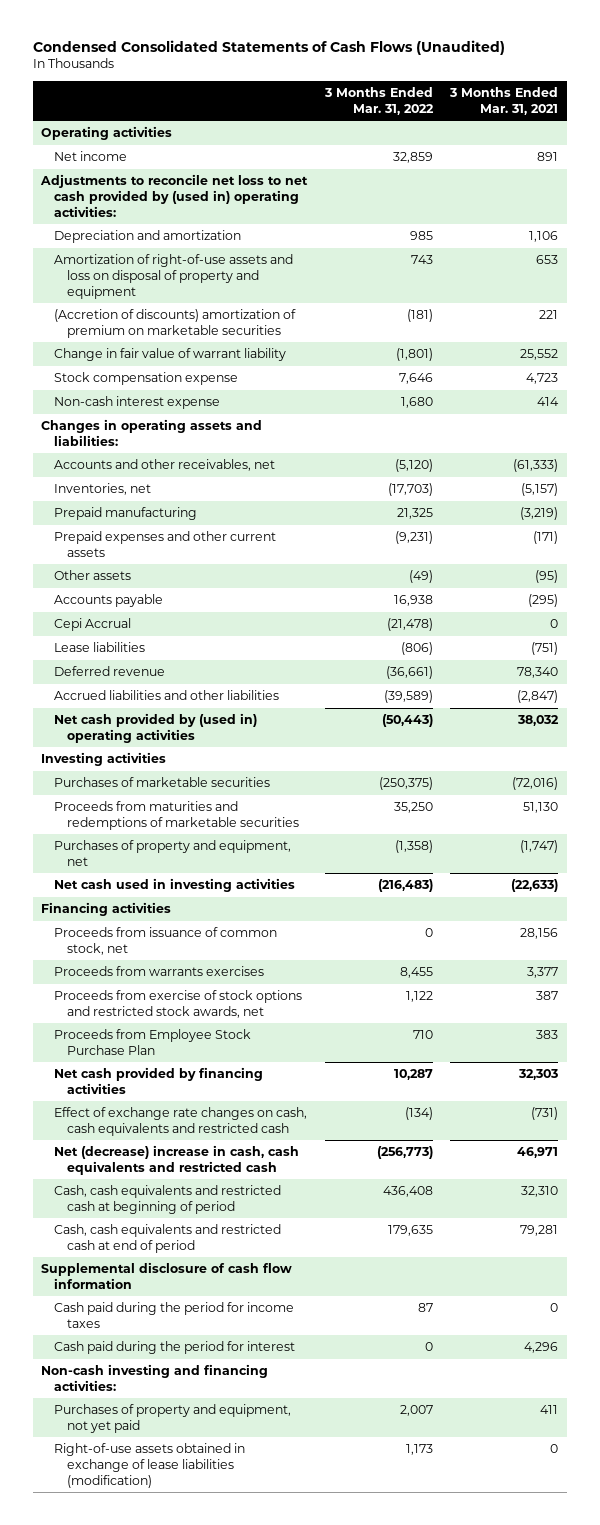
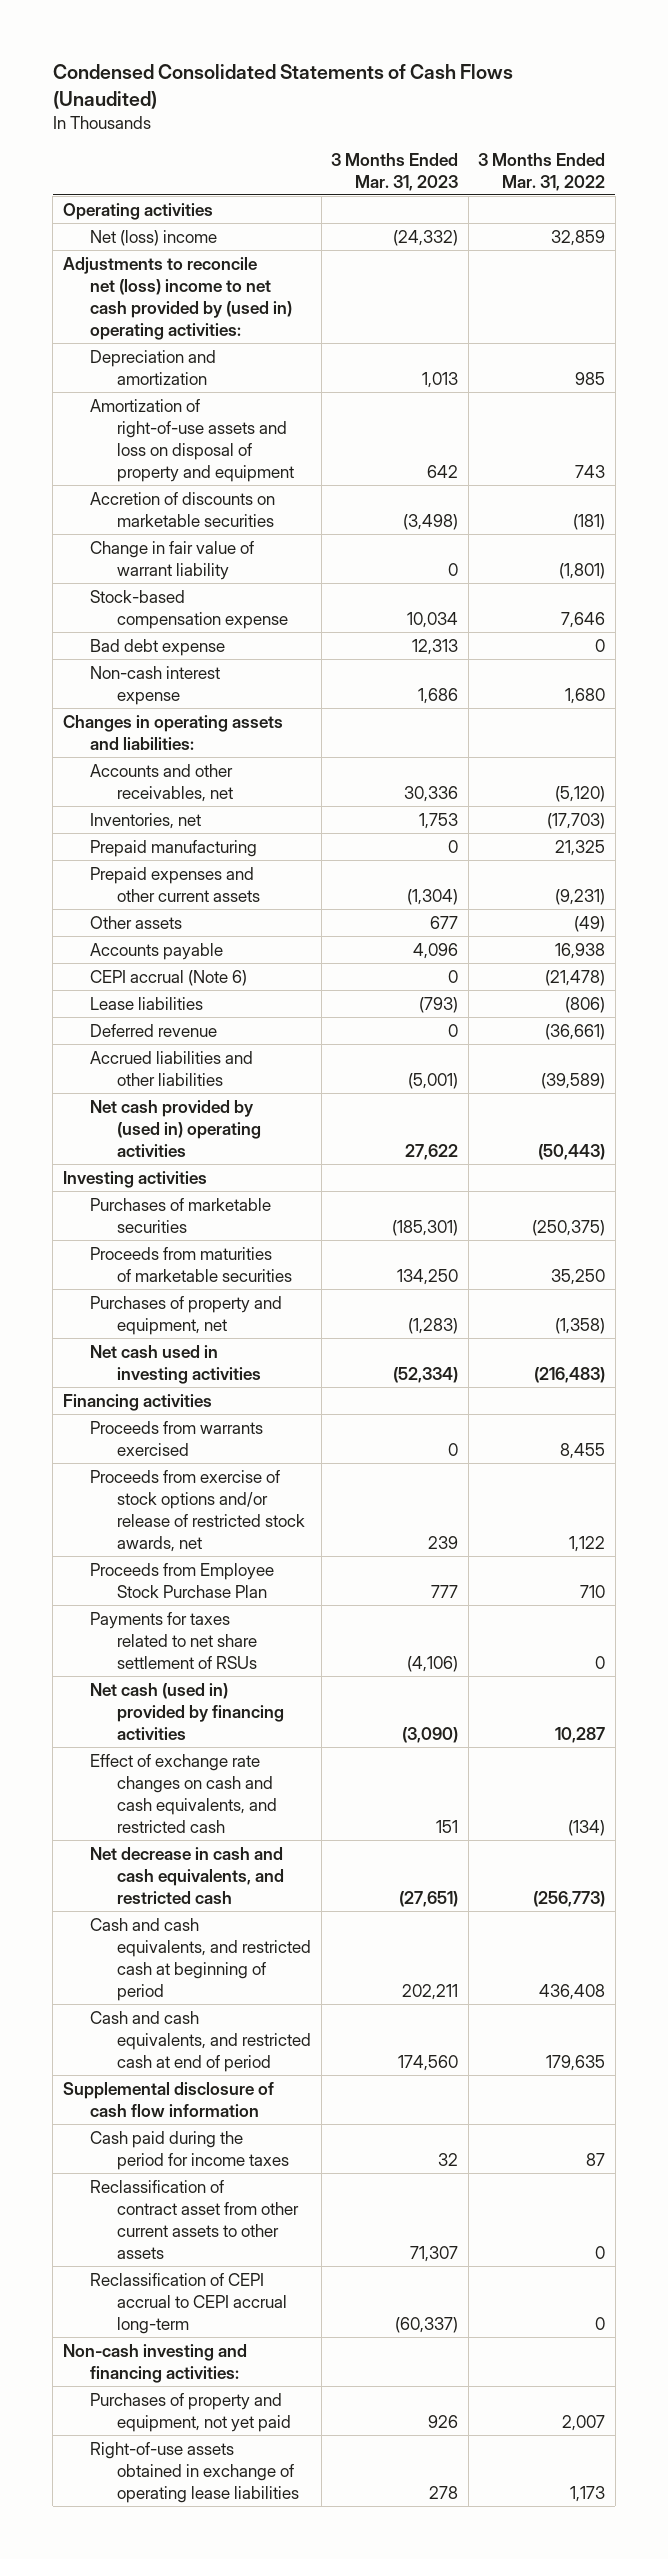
- | 3 Months Ended Mar. 31, 2022 | 3 Months Ended Mar. 31, 2021
+ | 3 Months Ended Mar. 31, 2023 | 3 Months Ended Mar. 31, 2022
- Net income | 32,859 | 891
- Adjustments to reconcile net loss to net cash provided by (used in) operating activities:
+ Net (loss) income | (24,332) | 32,859
+ Adjustments to reconcile net (loss) income to net cash provided by (used in) operating activities:
- (Accretion of discounts) amortization of premium on marketable securities | (181) | 221
+ Accretion of discounts on marketable securities | (3,498) | (181)
- Stock compensation expense | 7,646 | 4,723
+ Stock-based compensation expense | 10,034 | 7,646
+ Bad debt expense | 12,313 | 0
- Cepi Accrual | (21,478) | 0
+ CEPI accrual (Note 6) | 0 | (21,478)
- Proceeds from maturities and redemptions of marketable securities | 35,250 | 51,130
+ Proceeds from maturities of marketable securities | 134,250 | 35,250
- Proceeds from issuance of common stock, net | 0 | 28,156
- Proceeds from warrants exercises | 8,455 | 3,377
- Proceeds from exercise of stock options and restricted stock awards, net | 1,122 | 387
+ Proceeds from warrants exercised | 0 | 8,455
+ Proceeds from exercise of stock options and/or release of restricted stock awards, net | 239 | 1,122
- Net cash provided by financing activities | 10,287 | 32,303
- Effect of exchange rate changes on cash, cash equivalents and restricted cash | (134) | (731)
- Net (decrease) increase in cash, cash equivalents and restricted cash | (256,773) | 46,971
- Cash, cash equivalents and restricted cash at beginning of period | 436,408 | 32,310
- Cash, cash equivalents and restricted cash at end of period | 179,635 | 79,281
+ Payments for taxes related to net share settlement of RSUs | (4,106) | 0
+ Net cash (used in) provided by financing activities | (3,090) | 10,287
+ Effect of exchange rate changes on cash and cash equivalents, and restricted cash | 151 | (134)
+ Net decrease in cash and cash equivalents, and restricted cash | (27,651) | (256,773)
+ Cash and cash equivalents, and restricted cash at beginning of period | 202,211 | 436,408
+ Cash and cash equivalents, and restricted cash at end of period | 174,560 | 179,635
- Cash paid during the period for interest | 0 | 4,296
+ Reclassification of contract asset from other current assets to other assets | 71,307 | 0
+ Reclassification of CEPI accrual to CEPI accrual long-term | (60,337) | 0
- Right-of-use assets obtained in exchange of lease liabilities (modification) | 1,173 | 0
+ Right-of-use assets obtained in exchange of operating lease liabilities | 278 | 1,173

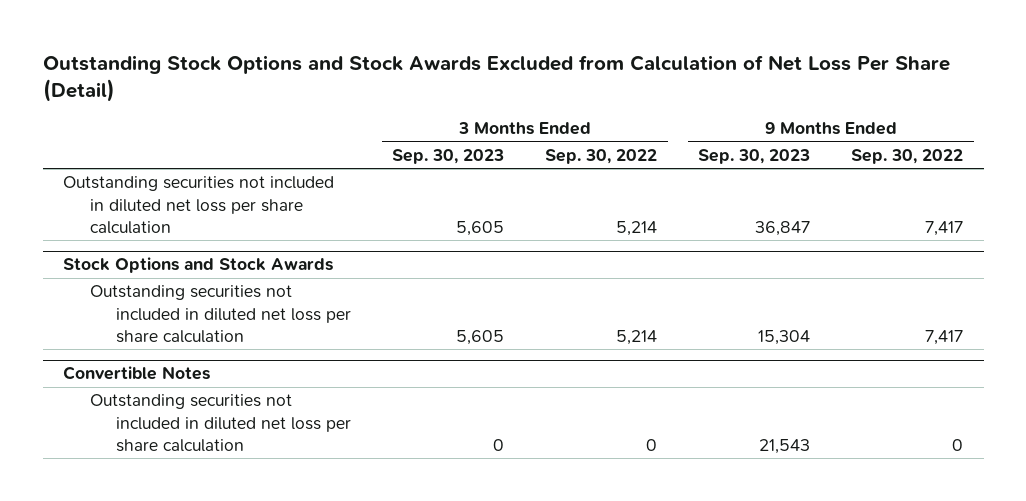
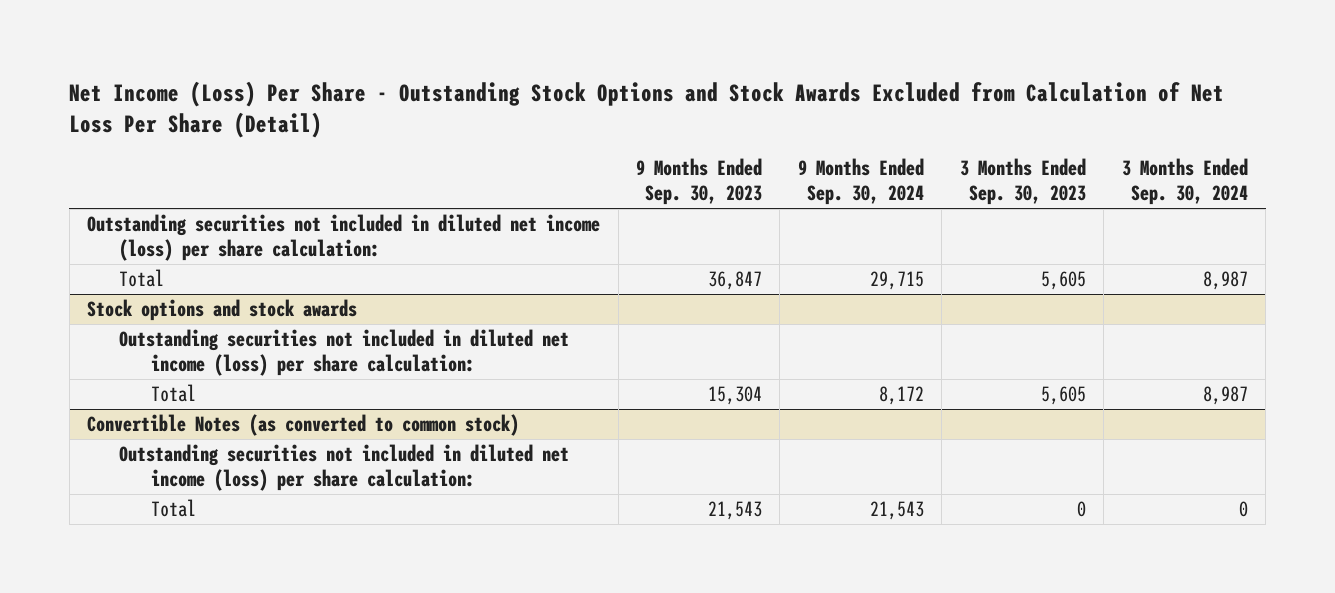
- Outstanding Stock Options and Stock Awards Excluded from Calculation of Net Loss Per Share (Detail)
+ Net Income (Loss) Per Share - Outstanding Stock Options and Stock Awards Excluded from Calculation of Net Loss Per Share (Detail)
- | 3 Months Ended Sep. 30, 2023 | 3 Months Ended Sep. 30, 2022 | 9 Months Ended Sep. 30, 2023 | 9 Months Ended Sep. 30, 2022
+ | 9 Months Ended Sep. 30, 2023 | 9 Months Ended Sep. 30, 2024 | 3 Months Ended Sep. 30, 2023 | 3 Months Ended Sep. 30, 2024
- Outstanding securities not included in diluted net loss per share calculation | 5,605 | 5,214 | 36,847 | 7,417
- Stock Options and Stock Awards
- Outstanding securities not included in diluted net loss per share calculation | 5,605 | 5,214 | 15,304 | 7,417
- Convertible Notes
- Outstanding securities not included in diluted net loss per share calculation | 0 | 0 | 21,543 | 0
+ Outstanding securities not included in diluted net income (loss) per share calculation:
+ Total | 36,847 | 29,715 | 5,605 | 8,987
+ Stock options and stock awards
+ Outstanding securities not included in diluted net income (loss) per share calculation:
+ Total | 15,304 | 8,172 | 5,605 | 8,987
+ Convertible Notes (as converted to common stock)
+ Outstanding securities not included in diluted net income (loss) per share calculation:
+ Total | 21,543 | 21,543 | 0 | 0

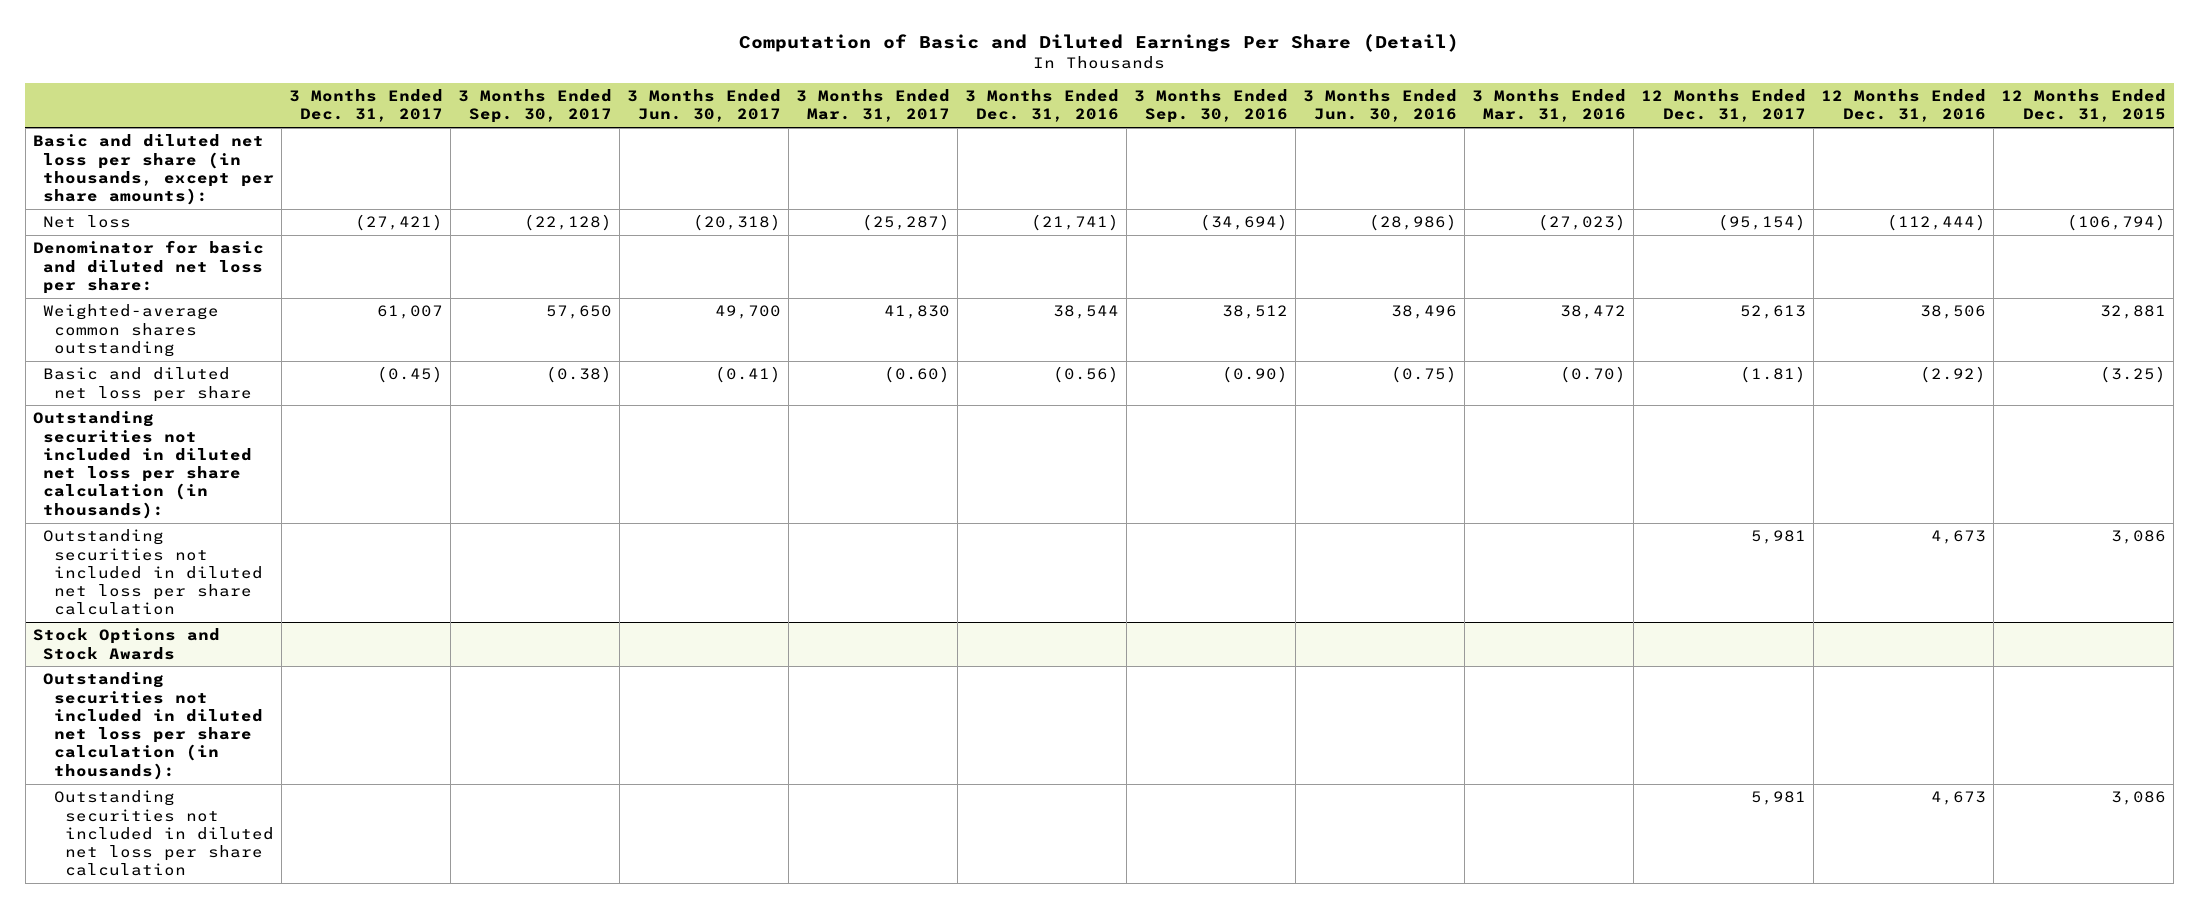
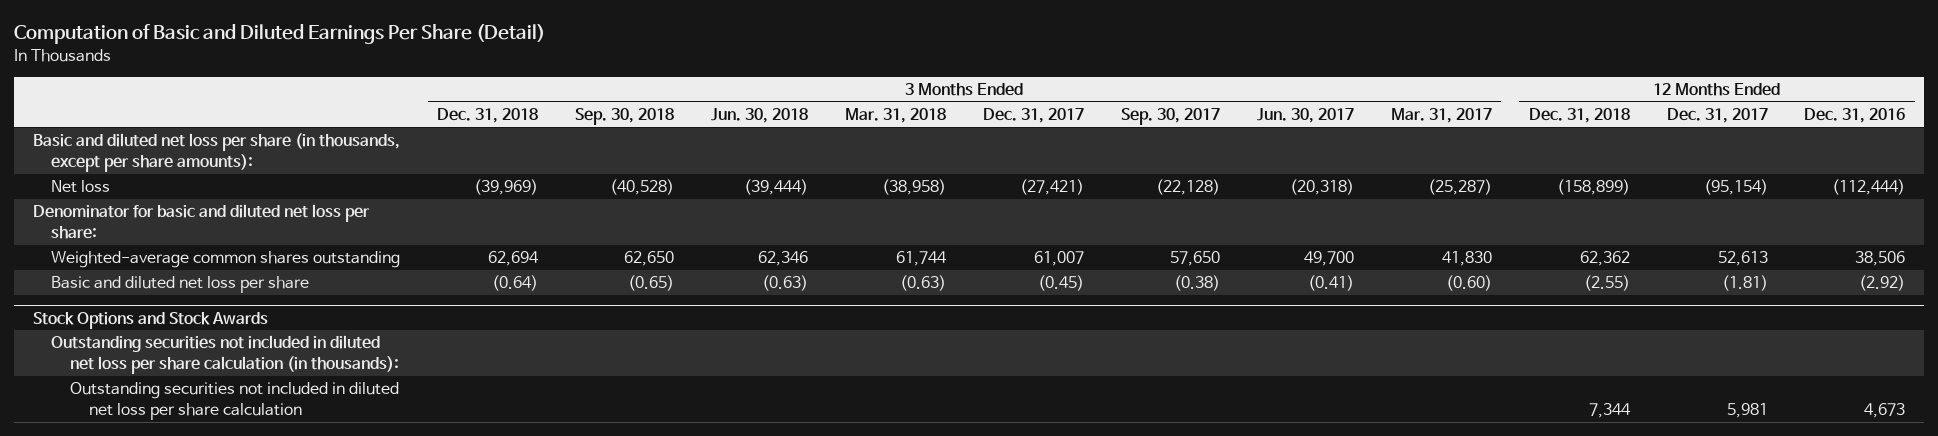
- | 3 Months Ended Dec. 31, 2017 | 3 Months Ended Sep. 30, 2017 | 3 Months Ended Jun. 30, 2017 | 3 Months Ended Mar. 31, 2017 | 3 Months Ended Dec. 31, 2016 | 3 Months Ended Sep. 30, 2016 | 3 Months Ended Jun. 30, 2016 | 3 Months Ended Mar. 31, 2016 | 12 Months Ended Dec. 31, 2017 | 12 Months Ended Dec. 31, 2016 | 12 Months Ended Dec. 31, 2015
+ | 3 Months Ended Dec. 31, 2018 | 3 Months Ended Sep. 30, 2018 | 3 Months Ended Jun. 30, 2018 | 3 Months Ended Mar. 31, 2018 | 3 Months Ended Dec. 31, 2017 | 3 Months Ended Sep. 30, 2017 | 3 Months Ended Jun. 30, 2017 | 3 Months Ended Mar. 31, 2017 | 12 Months Ended Dec. 31, 2018 | 12 Months Ended Dec. 31, 2017 | 12 Months Ended Dec. 31, 2016
- Outstanding securities not included in diluted net loss per share calculation (in thousands):
- Outstanding securities not included in diluted net loss per share calculation | | | | | | | | | 5,981 | 4,673 | 3,086

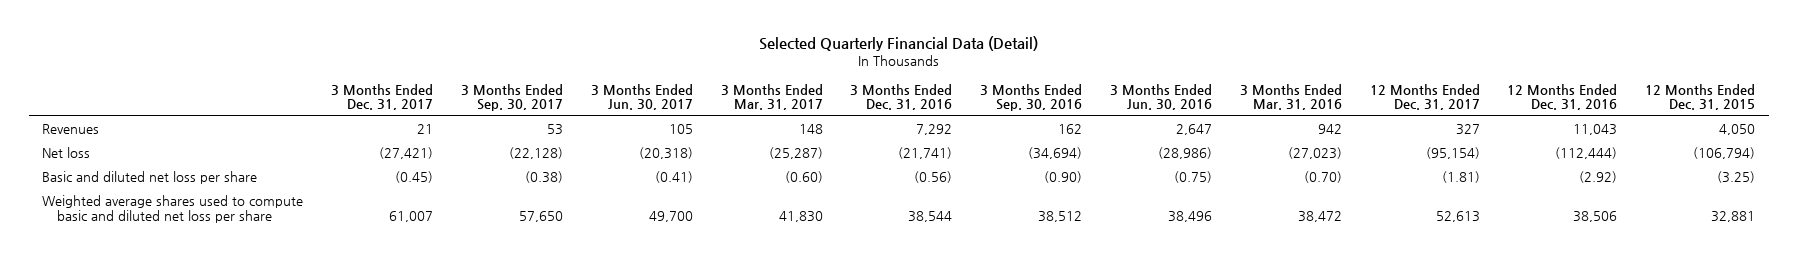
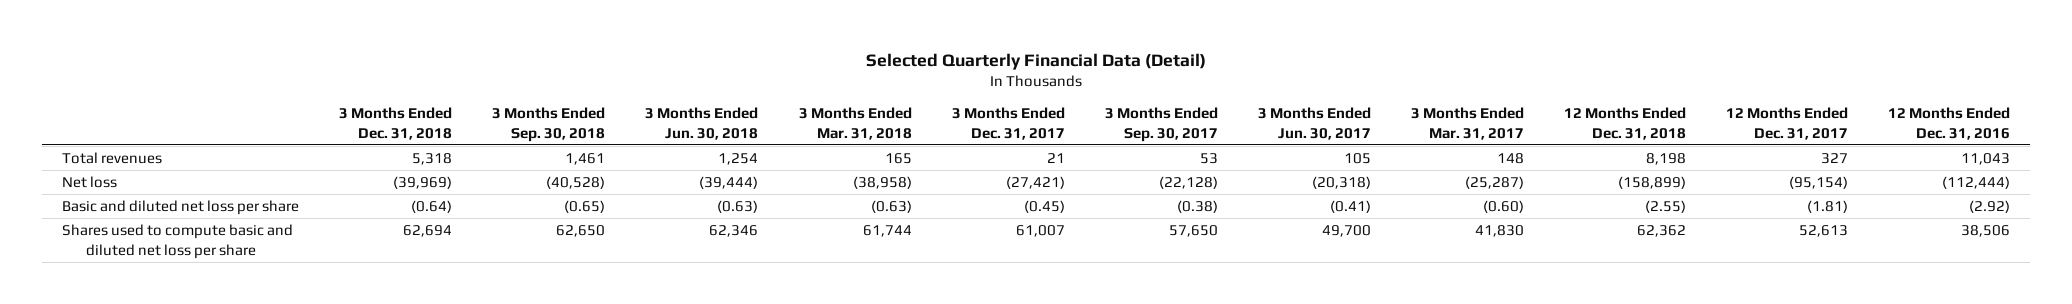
- | 3 Months Ended Dec. 31, 2017 | 3 Months Ended Sep. 30, 2017 | 3 Months Ended Jun. 30, 2017 | 3 Months Ended Mar. 31, 2017 | 3 Months Ended Dec. 31, 2016 | 3 Months Ended Sep. 30, 2016 | 3 Months Ended Jun. 30, 2016 | 3 Months Ended Mar. 31, 2016 | 12 Months Ended Dec. 31, 2017 | 12 Months Ended Dec. 31, 2016 | 12 Months Ended Dec. 31, 2015
+ | 3 Months Ended Dec. 31, 2018 | 3 Months Ended Sep. 30, 2018 | 3 Months Ended Jun. 30, 2018 | 3 Months Ended Mar. 31, 2018 | 3 Months Ended Dec. 31, 2017 | 3 Months Ended Sep. 30, 2017 | 3 Months Ended Jun. 30, 2017 | 3 Months Ended Mar. 31, 2017 | 12 Months Ended Dec. 31, 2018 | 12 Months Ended Dec. 31, 2017 | 12 Months Ended Dec. 31, 2016
- Revenues | 21 | 53 | 105 | 148 | 7,292 | 162 | 2,647 | 942 | 327 | 11,043 | 4,050
+ Total revenues | 5,318 | 1,461 | 1,254 | 165 | 21 | 53 | 105 | 148 | 8,198 | 327 | 11,043
- Weighted average shares used to compute basic and diluted net loss per share | 61,007 | 57,650 | 49,700 | 41,830 | 38,544 | 38,512 | 38,496 | 38,472 | 52,613 | 38,506 | 32,881
+ Shares used to compute basic and diluted net loss per share | 62,694 | 62,650 | 62,346 | 61,744 | 61,007 | 57,650 | 49,700 | 41,830 | 62,362 | 52,613 | 38,506

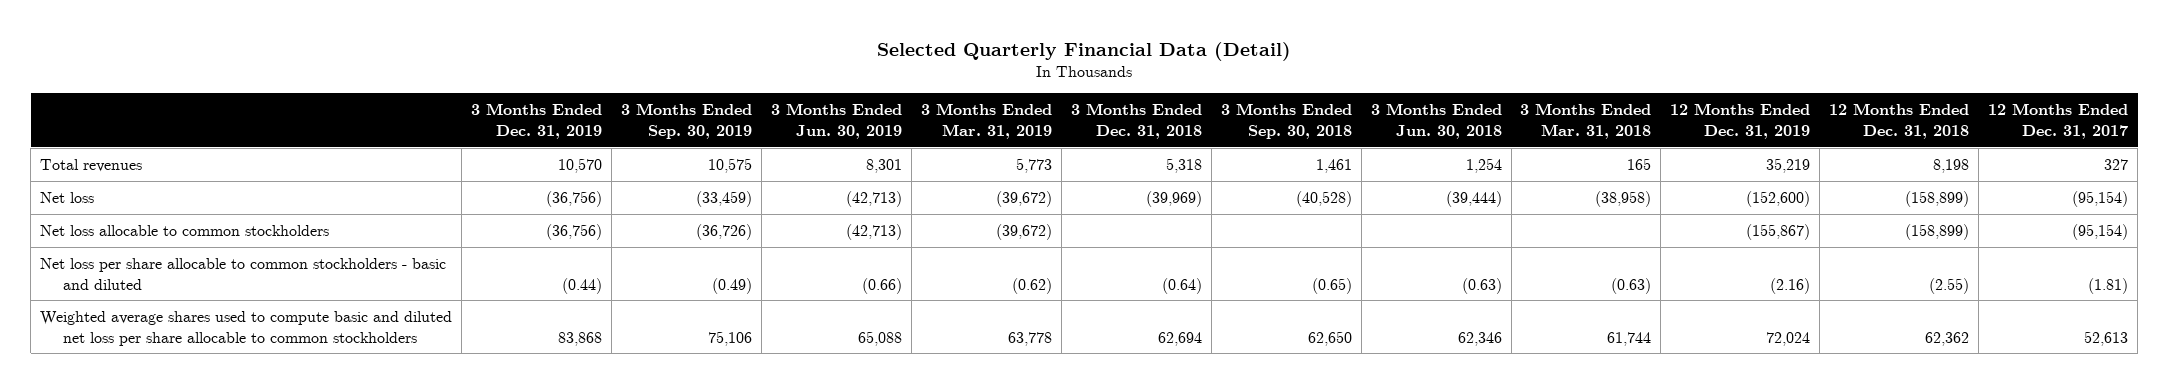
- | 3 Months Ended Dec. 31, 2018 | 3 Months Ended Sep. 30, 2018 | 3 Months Ended Jun. 30, 2018 | 3 Months Ended Mar. 31, 2018 | 3 Months Ended Dec. 31, 2017 | 3 Months Ended Sep. 30, 2017 | 3 Months Ended Jun. 30, 2017 | 3 Months Ended Mar. 31, 2017 | 12 Months Ended Dec. 31, 2018 | 12 Months Ended Dec. 31, 2017 | 12 Months Ended Dec. 31, 2016
+ | 3 Months Ended Dec. 31, 2019 | 3 Months Ended Sep. 30, 2019 | 3 Months Ended Jun. 30, 2019 | 3 Months Ended Mar. 31, 2019 | 3 Months Ended Dec. 31, 2018 | 3 Months Ended Sep. 30, 2018 | 3 Months Ended Jun. 30, 2018 | 3 Months Ended Mar. 31, 2018 | 12 Months Ended Dec. 31, 2019 | 12 Months Ended Dec. 31, 2018 | 12 Months Ended Dec. 31, 2017
- Basic and diluted net loss per share | (0.64) | (0.65) | (0.63) | (0.63) | (0.45) | (0.38) | (0.41) | (0.60) | (2.55) | (1.81) | (2.92)
- Shares used to compute basic and diluted net loss per share | 62,694 | 62,650 | 62,346 | 61,744 | 61,007 | 57,650 | 49,700 | 41,830 | 62,362 | 52,613 | 38,506
+ Net loss allocable to common stockholders | (36,756) | (36,726) | (42,713) | (39,672) | | | | | (155,867) | (158,899) | (95,154)
+ Net loss per share allocable to common stockholders - basic and diluted | (0.44) | (0.49) | (0.66) | (0.62) | (0.64) | (0.65) | (0.63) | (0.63) | (2.16) | (2.55) | (1.81)
+ Weighted average shares used to compute basic and diluted net loss per share allocable to common stockholders | 83,868 | 75,106 | 65,088 | 63,778 | 62,694 | 62,650 | 62,346 | 61,744 | 72,024 | 62,362 | 52,613

